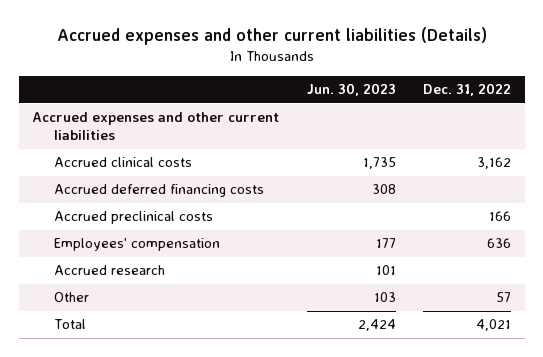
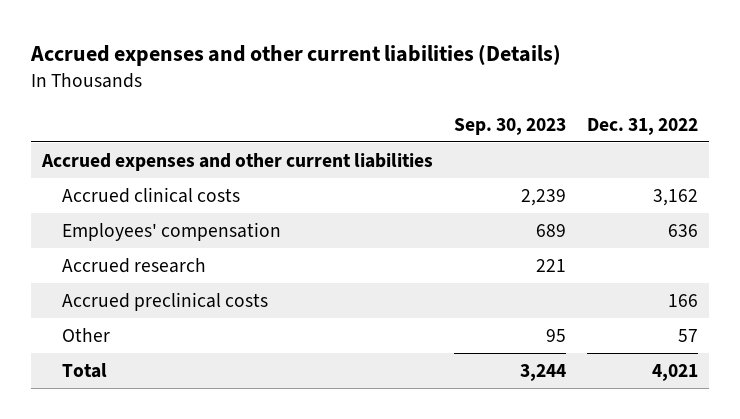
- | Jun. 30, 2023 | Dec. 31, 2022
+ | Sep. 30, 2023 | Dec. 31, 2022
- Accrued deferred financing costs | 308 |
moved down: Accrued preclinical costs | | 166

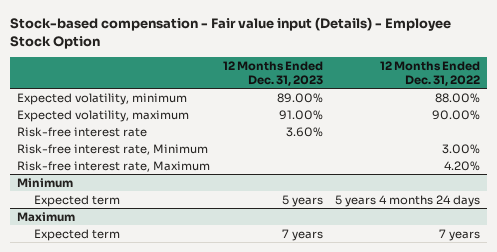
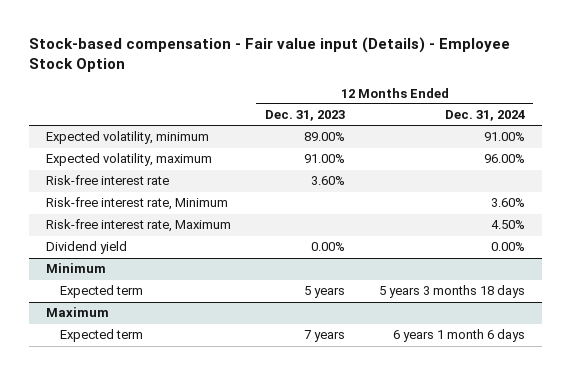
- | 12 Months Ended Dec. 31, 2023 | 12 Months Ended Dec. 31, 2022
+ | 12 Months Ended Dec. 31, 2023 | 12 Months Ended Dec. 31, 2024
+ Dividend yield | 0.00% | 0.00%

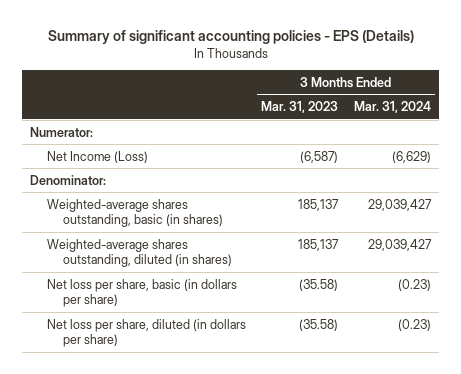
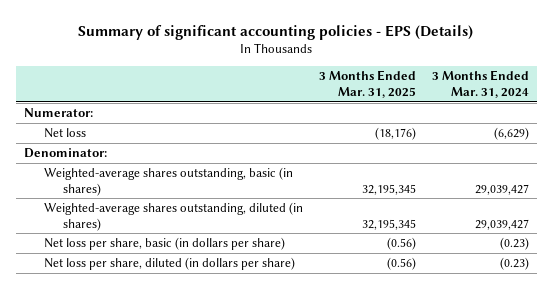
- | 3 Months Ended Mar. 31, 2023 | 3 Months Ended Mar. 31, 2024
+ | 3 Months Ended Mar. 31, 2025 | 3 Months Ended Mar. 31, 2024
- Net Income (Loss) | (6,587) | (6,629)
+ Net loss | (18,176) | (6,629)

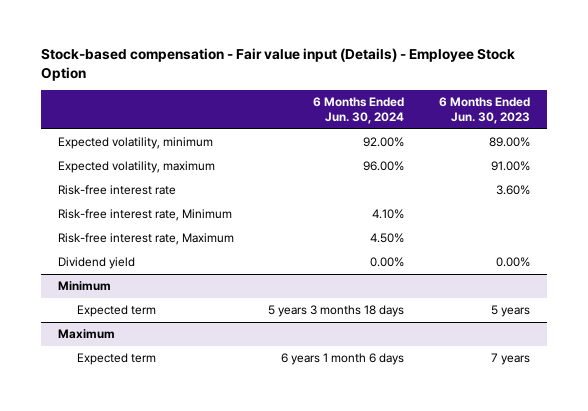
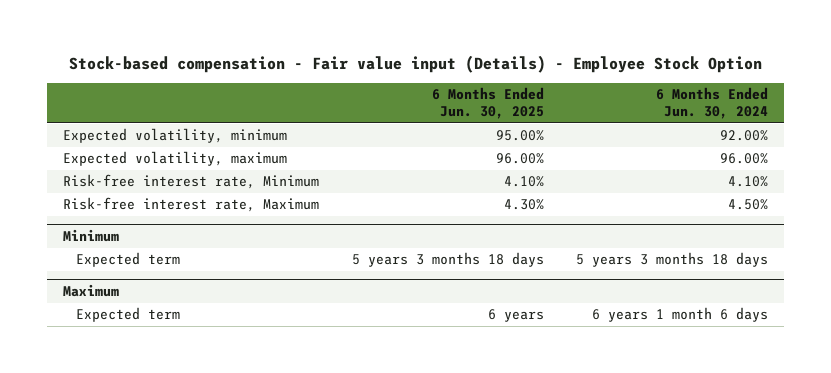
- | 6 Months Ended Jun. 30, 2024 | 6 Months Ended Jun. 30, 2023
+ | 6 Months Ended Jun. 30, 2025 | 6 Months Ended Jun. 30, 2024
- Risk-free interest rate | | 3.60%
- Dividend yield | 0.00% | 0.00%

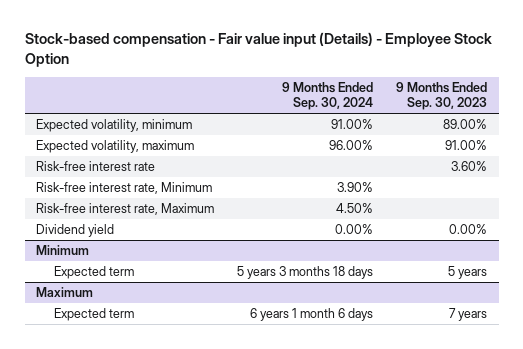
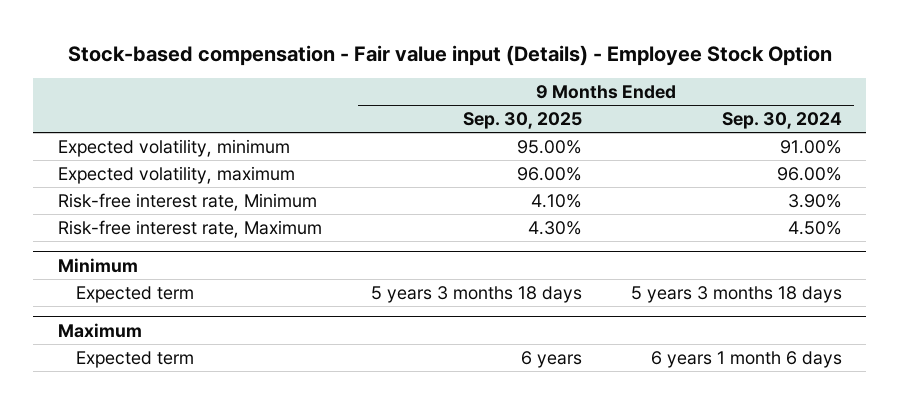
- | 9 Months Ended Sep. 30, 2024 | 9 Months Ended Sep. 30, 2023
+ | 9 Months Ended Sep. 30, 2025 | 9 Months Ended Sep. 30, 2024
- Risk-free interest rate | | 3.60%
- Dividend yield | 0.00% | 0.00%

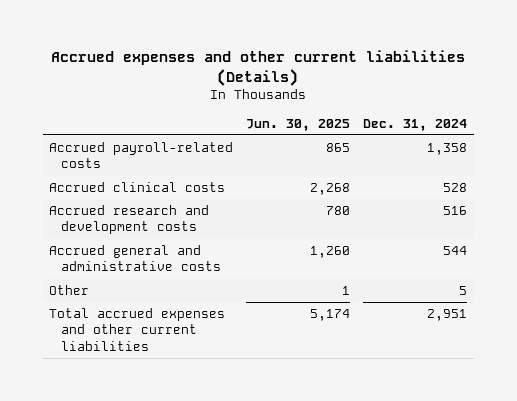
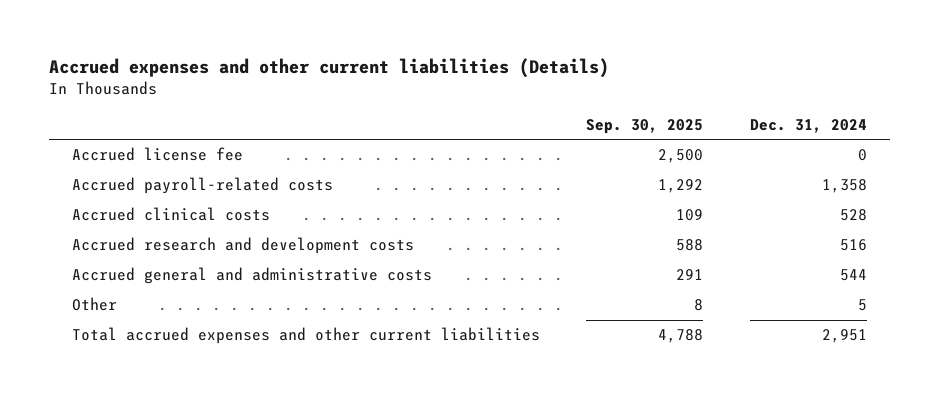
- | Jun. 30, 2025 | Dec. 31, 2024
+ | Sep. 30, 2025 | Dec. 31, 2024
+ Accrued license fee | 2,500 | 0

